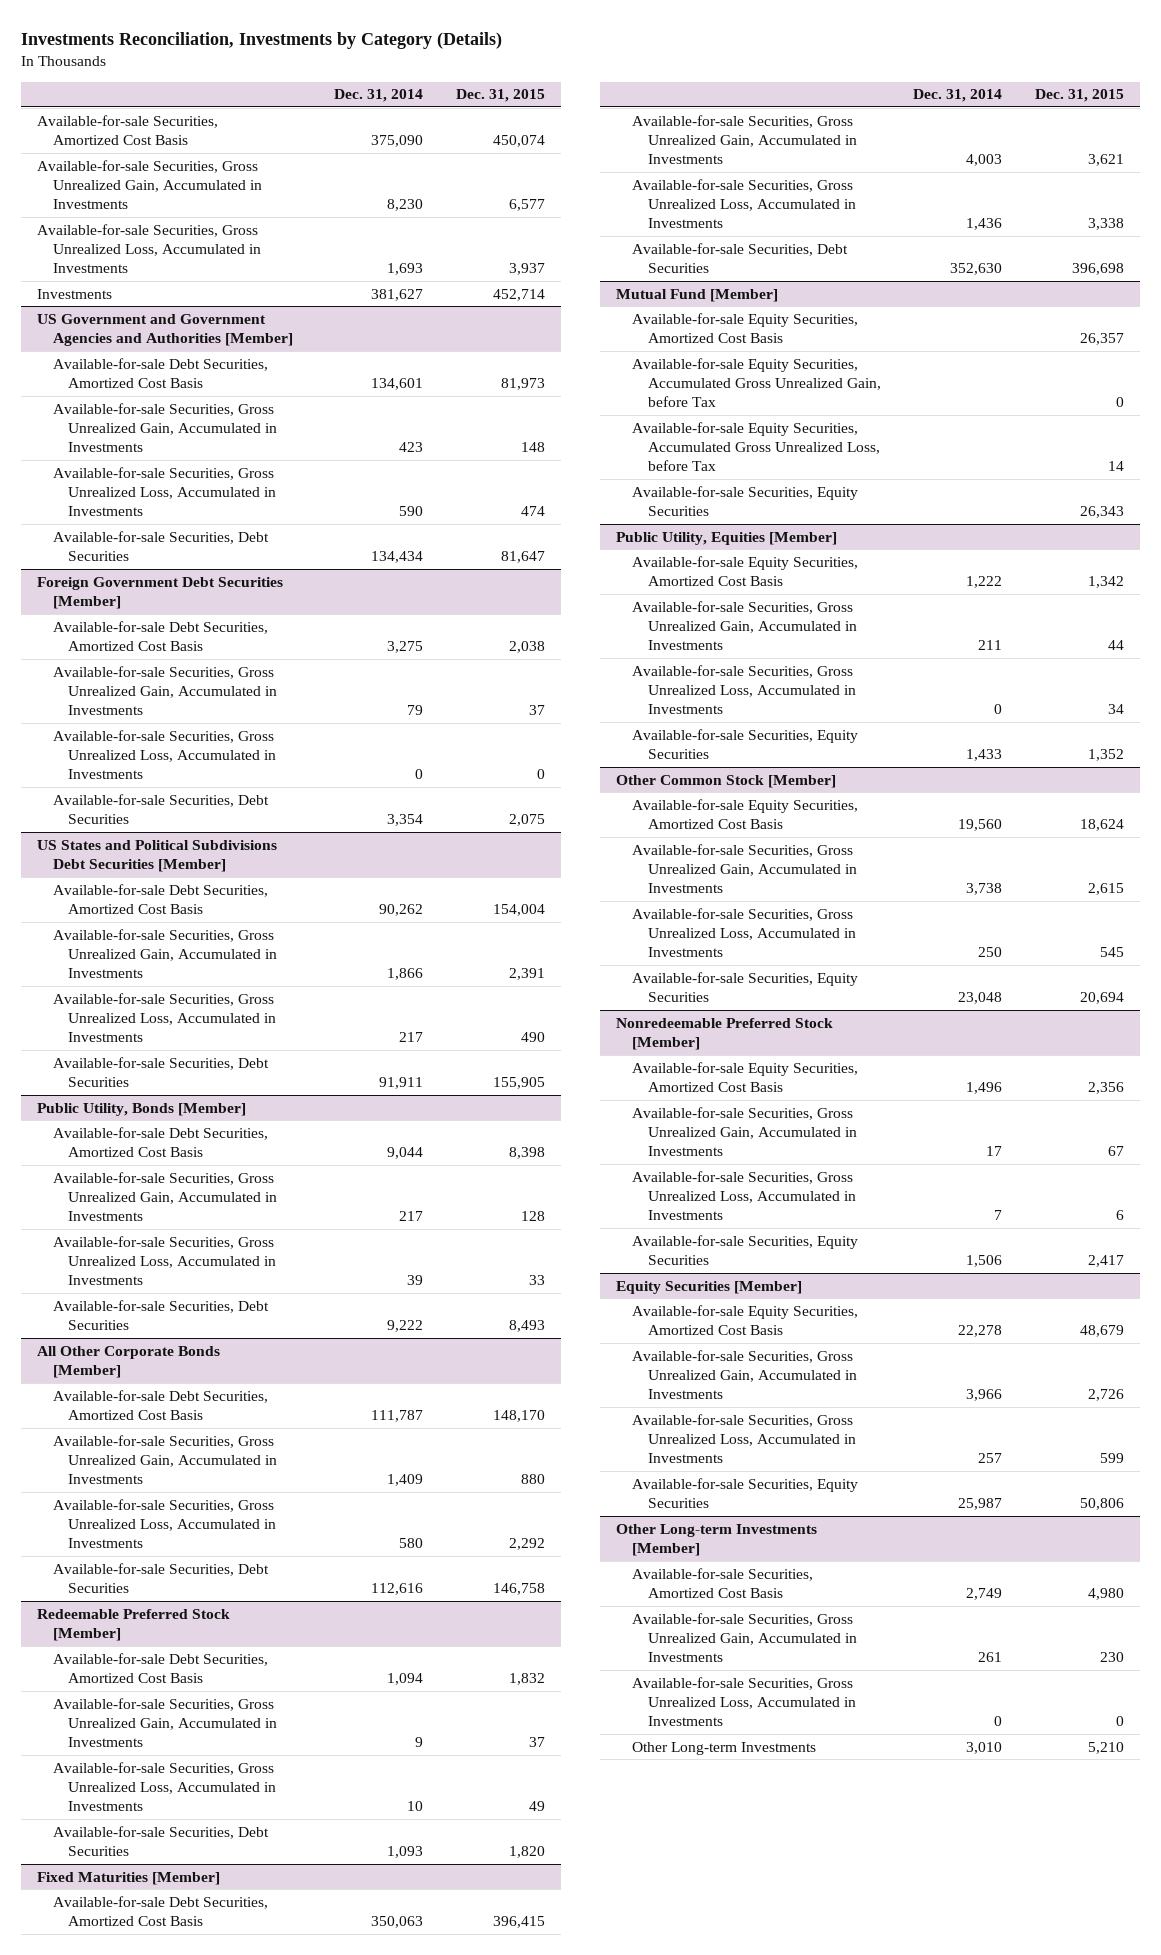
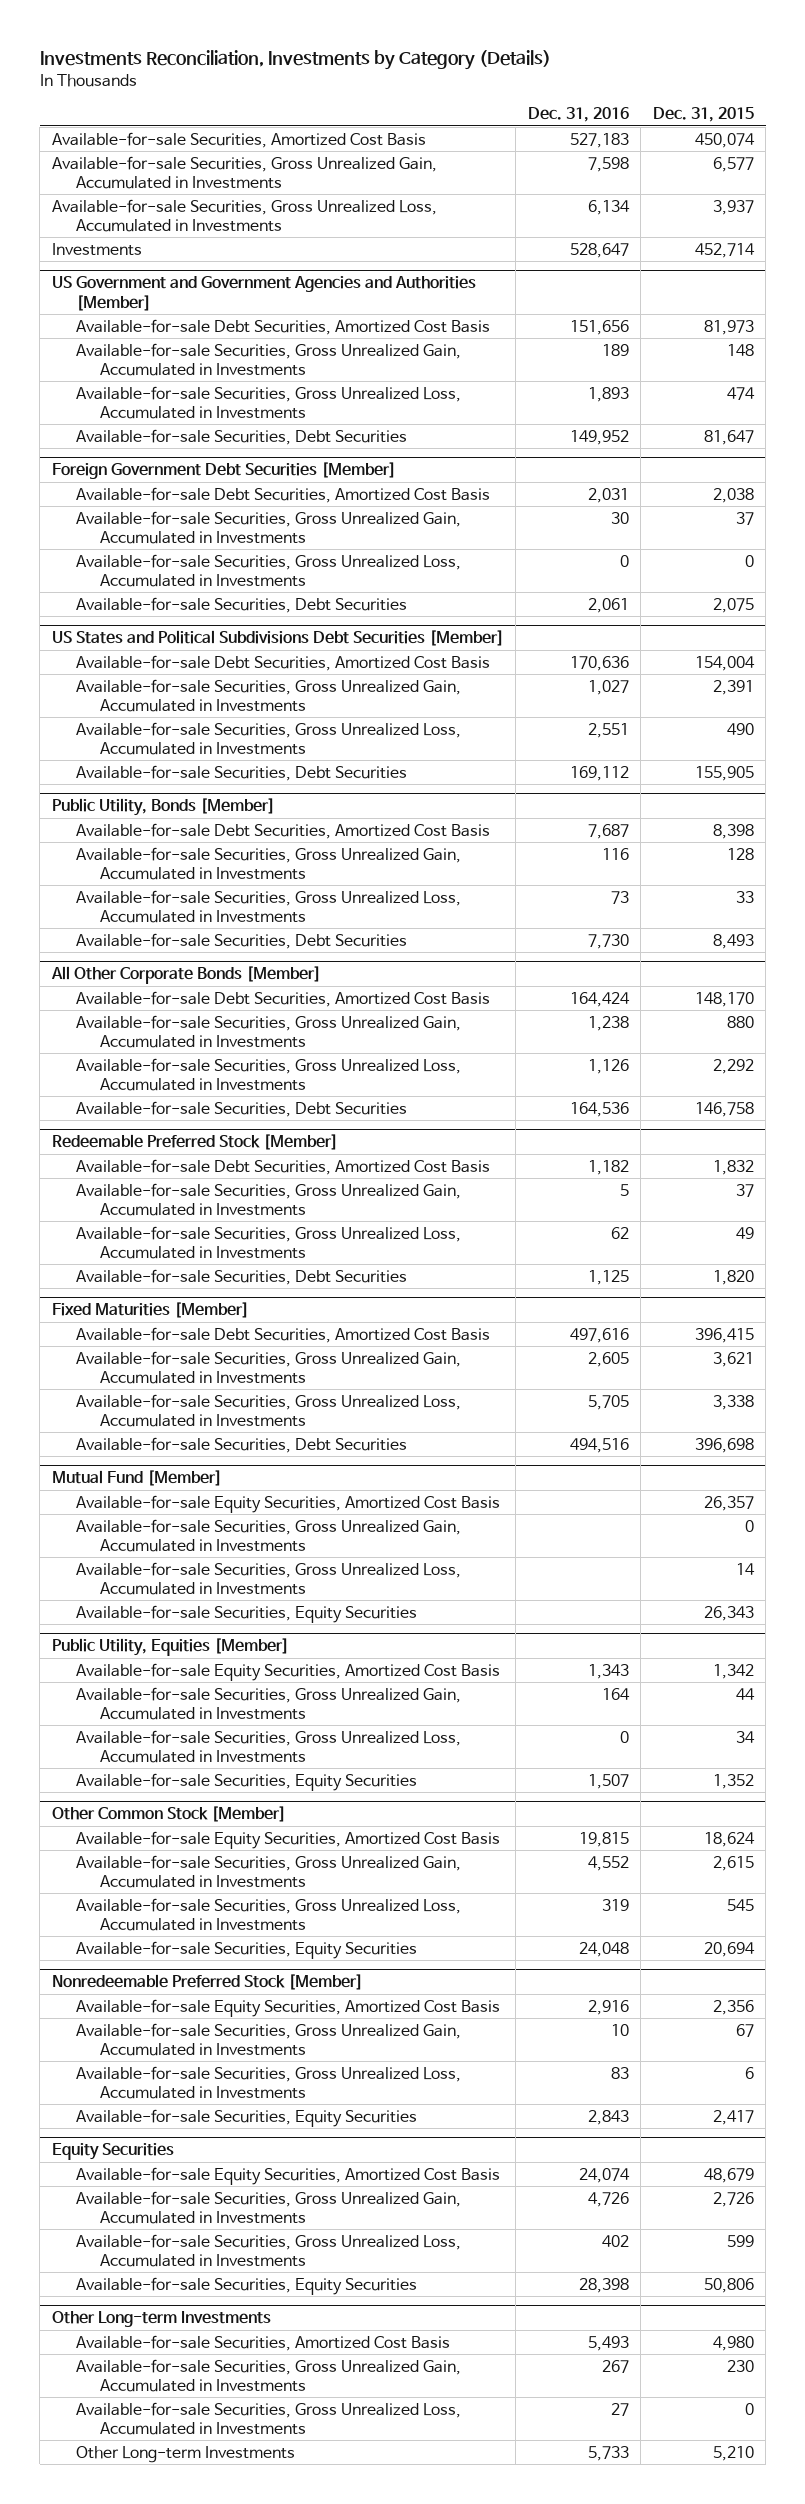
- | Dec. 31, 2014 | Dec. 31, 2015
+ | Dec. 31, 2016 | Dec. 31, 2015
@ Mutual Fund [Member]
- Available-for-sale Equity Securities, Accumulated Gross Unrealized Gain, before Tax | | 0
- Available-for-sale Equity Securities, Accumulated Gross Unrealized Loss, before Tax | | 14
+ Available-for-sale Securities, Gross Unrealized Gain, Accumulated in Investments | | 0
+ Available-for-sale Securities, Gross Unrealized Loss, Accumulated in Investments | | 14
- Equity Securities [Member]
+ Equity Securities
- Other Long-term Investments [Member]
+ Other Long-term Investments

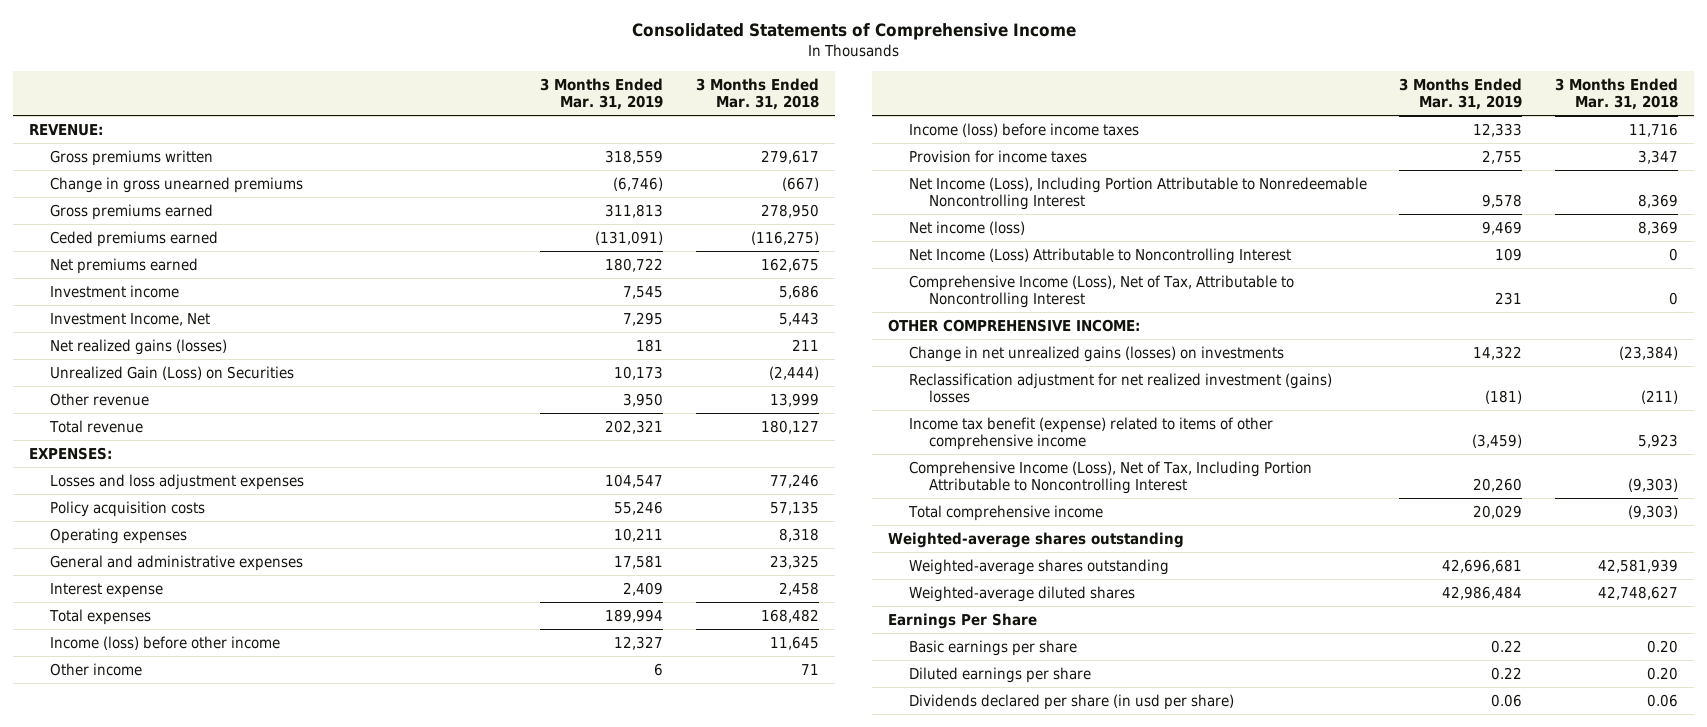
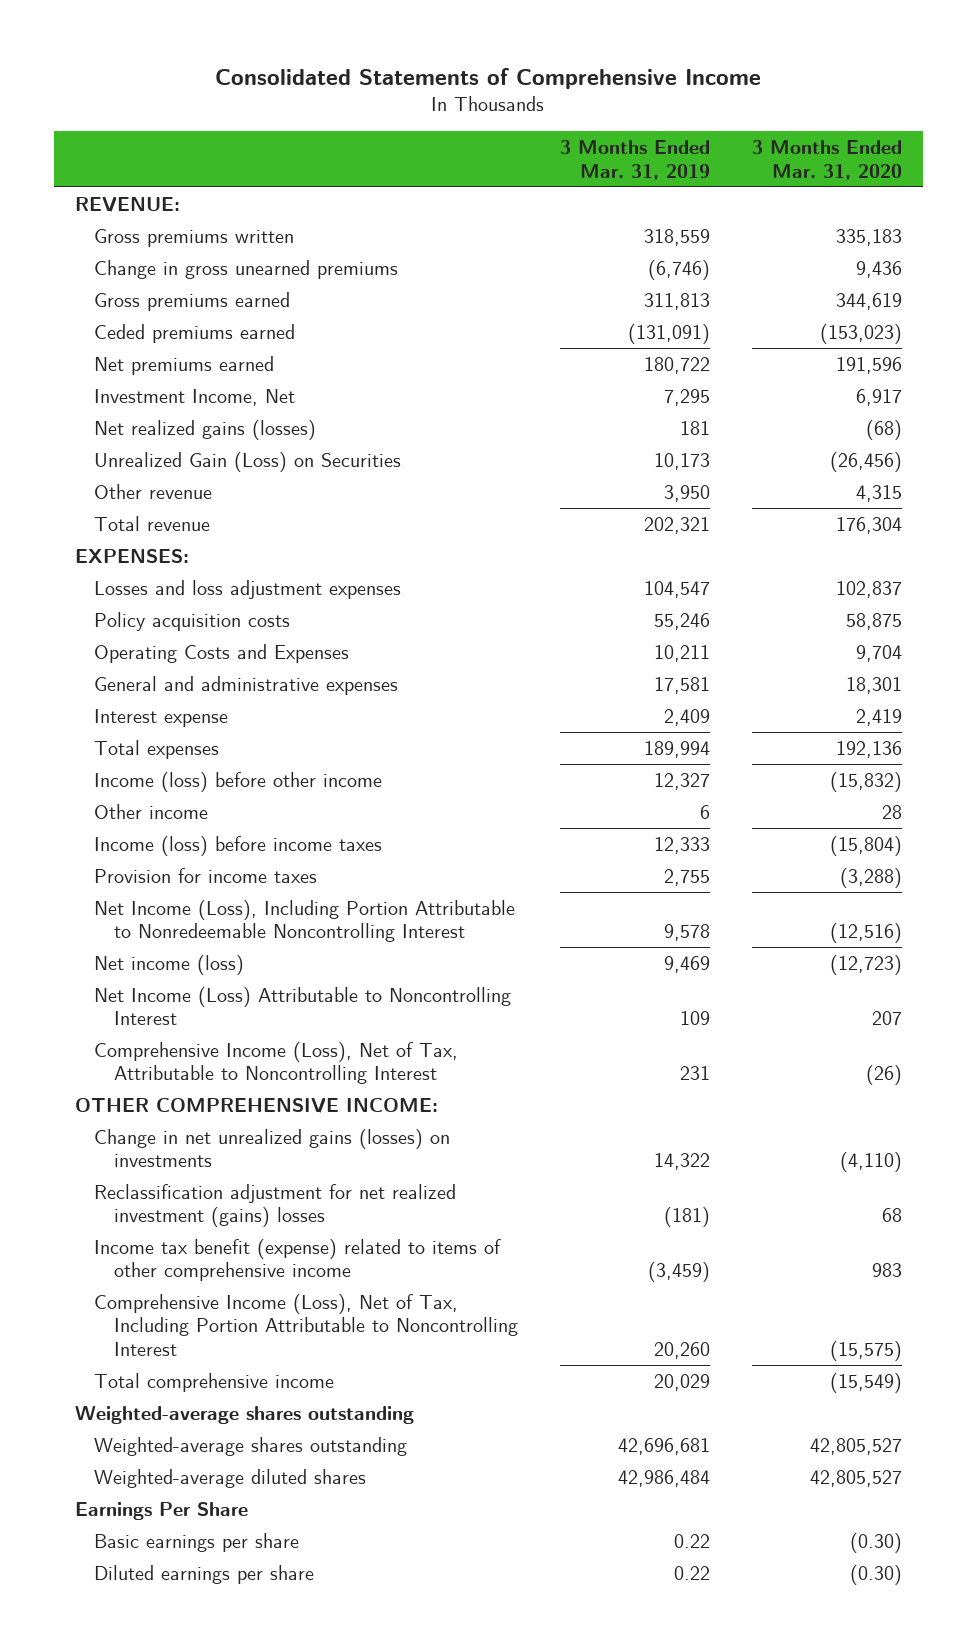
- | 3 Months Ended Mar. 31, 2019 | 3 Months Ended Mar. 31, 2018
+ | 3 Months Ended Mar. 31, 2019 | 3 Months Ended Mar. 31, 2020
- Investment income | 7,545 | 5,686
- Operating expenses | 10,211 | 8,318
+ Operating Costs and Expenses | 10,211 | 9,704
- Dividends declared per share (in usd per share) | 0.06 | 0.06

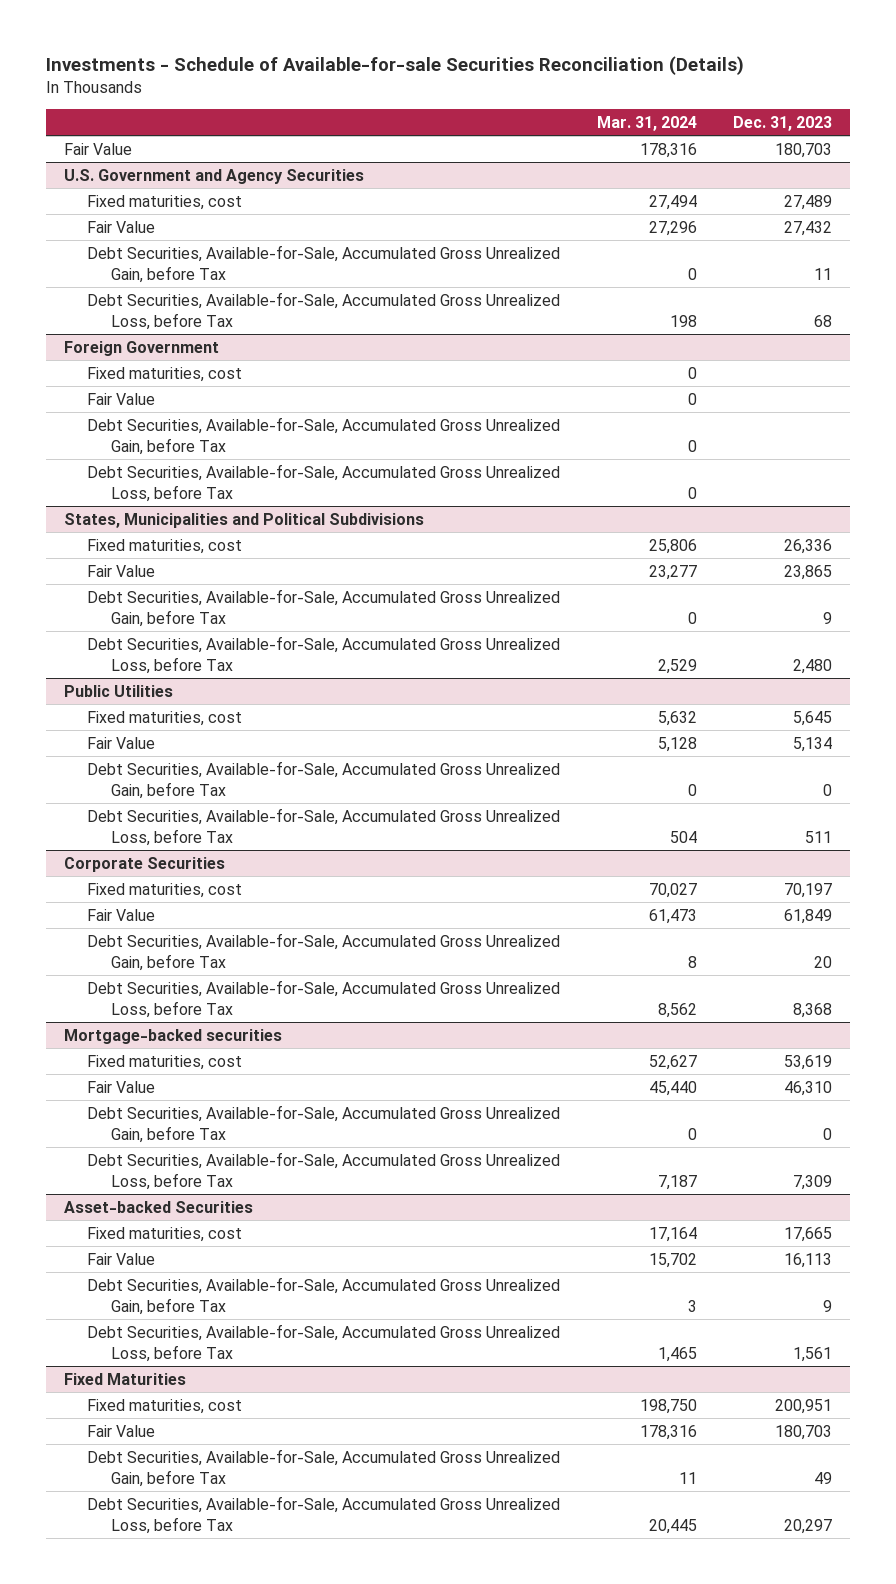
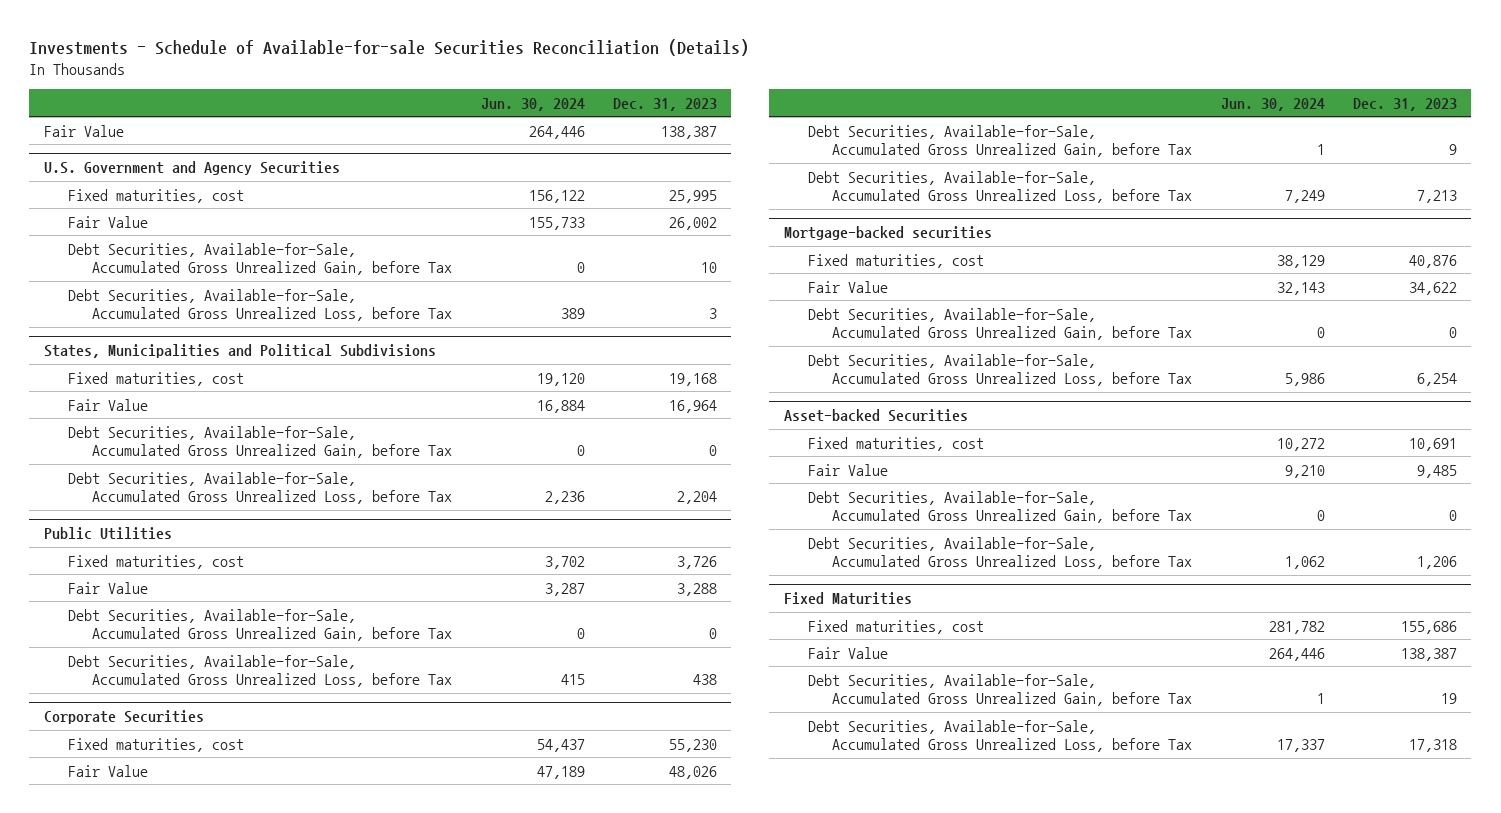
- | Mar. 31, 2024 | Dec. 31, 2023
+ | Jun. 30, 2024 | Dec. 31, 2023
- Fair Value | 178,316 | 180,703
+ Fair Value | 264,446 | 138,387
@ U.S. Government and Agency Securities
- Fixed maturities, cost | 27,494 | 27,489
- Fair Value | 27,296 | 27,432
- Debt Securities, Available-for-Sale, Accumulated Gross Unrealized Gain, before Tax | 0 | 11
- Debt Securities, Available-for-Sale, Accumulated Gross Unrealized Loss, before Tax | 198 | 68
- Foreign Government
- Fixed maturities, cost | 0 |
- Fair Value | 0 |
- Debt Securities, Available-for-Sale, Accumulated Gross Unrealized Gain, before Tax | 0 |
- Debt Securities, Available-for-Sale, Accumulated Gross Unrealized Loss, before Tax | 0 |
@ U.S. Government and Agency Securities
+ Fixed maturities, cost | 156,122 | 25,995
+ Fair Value | 155,733 | 26,002
+ Debt Securities, Available-for-Sale, Accumulated Gross Unrealized Gain, before Tax | 0 | 10
+ Debt Securities, Available-for-Sale, Accumulated Gross Unrealized Loss, before Tax | 389 | 3
@ States, Municipalities and Political Subdivisions
- Fixed maturities, cost | 25,806 | 26,336
- Fair Value | 23,277 | 23,865
- Debt Securities, Available-for-Sale, Accumulated Gross Unrealized Gain, before Tax | 0 | 9
- Debt Securities, Available-for-Sale, Accumulated Gross Unrealized Loss, before Tax | 2,529 | 2,480
+ Fixed maturities, cost | 19,120 | 19,168
+ Fair Value | 16,884 | 16,964
+ Debt Securities, Available-for-Sale, Accumulated Gross Unrealized Gain, before Tax | 0 | 0
+ Debt Securities, Available-for-Sale, Accumulated Gross Unrealized Loss, before Tax | 2,236 | 2,204
@ Public Utilities
- Fixed maturities, cost | 5,632 | 5,645
- Fair Value | 5,128 | 5,134
+ Fixed maturities, cost | 3,702 | 3,726
+ Fair Value | 3,287 | 3,288
- Debt Securities, Available-for-Sale, Accumulated Gross Unrealized Loss, before Tax | 504 | 511
+ Debt Securities, Available-for-Sale, Accumulated Gross Unrealized Loss, before Tax | 415 | 438
@ Corporate Securities
- Fixed maturities, cost | 70,027 | 70,197
- Fair Value | 61,473 | 61,849
- Debt Securities, Available-for-Sale, Accumulated Gross Unrealized Gain, before Tax | 8 | 20
- Debt Securities, Available-for-Sale, Accumulated Gross Unrealized Loss, before Tax | 8,562 | 8,368
+ Fixed maturities, cost | 54,437 | 55,230
+ Fair Value | 47,189 | 48,026
+ Debt Securities, Available-for-Sale, Accumulated Gross Unrealized Gain, before Tax | 1 | 9
+ Debt Securities, Available-for-Sale, Accumulated Gross Unrealized Loss, before Tax | 7,249 | 7,213
@ Mortgage-backed securities
- Fixed maturities, cost | 52,627 | 53,619
- Fair Value | 45,440 | 46,310
+ Fixed maturities, cost | 38,129 | 40,876
+ Fair Value | 32,143 | 34,622
- Debt Securities, Available-for-Sale, Accumulated Gross Unrealized Loss, before Tax | 7,187 | 7,309
+ Debt Securities, Available-for-Sale, Accumulated Gross Unrealized Loss, before Tax | 5,986 | 6,254
@ Asset-backed Securities
- Fixed maturities, cost | 17,164 | 17,665
- Fair Value | 15,702 | 16,113
- Debt Securities, Available-for-Sale, Accumulated Gross Unrealized Gain, before Tax | 3 | 9
- Debt Securities, Available-for-Sale, Accumulated Gross Unrealized Loss, before Tax | 1,465 | 1,561
+ Fixed maturities, cost | 10,272 | 10,691
+ Fair Value | 9,210 | 9,485
+ Debt Securities, Available-for-Sale, Accumulated Gross Unrealized Gain, before Tax | 0 | 0
+ Debt Securities, Available-for-Sale, Accumulated Gross Unrealized Loss, before Tax | 1,062 | 1,206
@ Fixed Maturities
- Fixed maturities, cost | 198,750 | 200,951
- Fair Value | 178,316 | 180,703
- Debt Securities, Available-for-Sale, Accumulated Gross Unrealized Gain, before Tax | 11 | 49
- Debt Securities, Available-for-Sale, Accumulated Gross Unrealized Loss, before Tax | 20,445 | 20,297
+ Fixed maturities, cost | 281,782 | 155,686
+ Fair Value | 264,446 | 138,387
+ Debt Securities, Available-for-Sale, Accumulated Gross Unrealized Gain, before Tax | 1 | 19
+ Debt Securities, Available-for-Sale, Accumulated Gross Unrealized Loss, before Tax | 17,337 | 17,318

